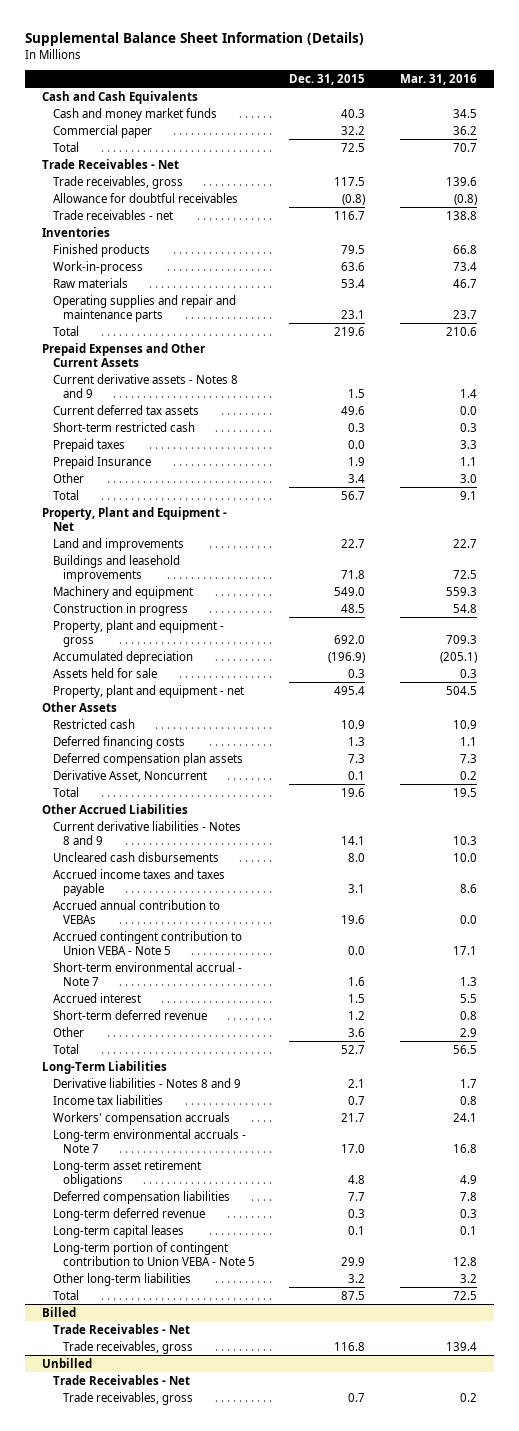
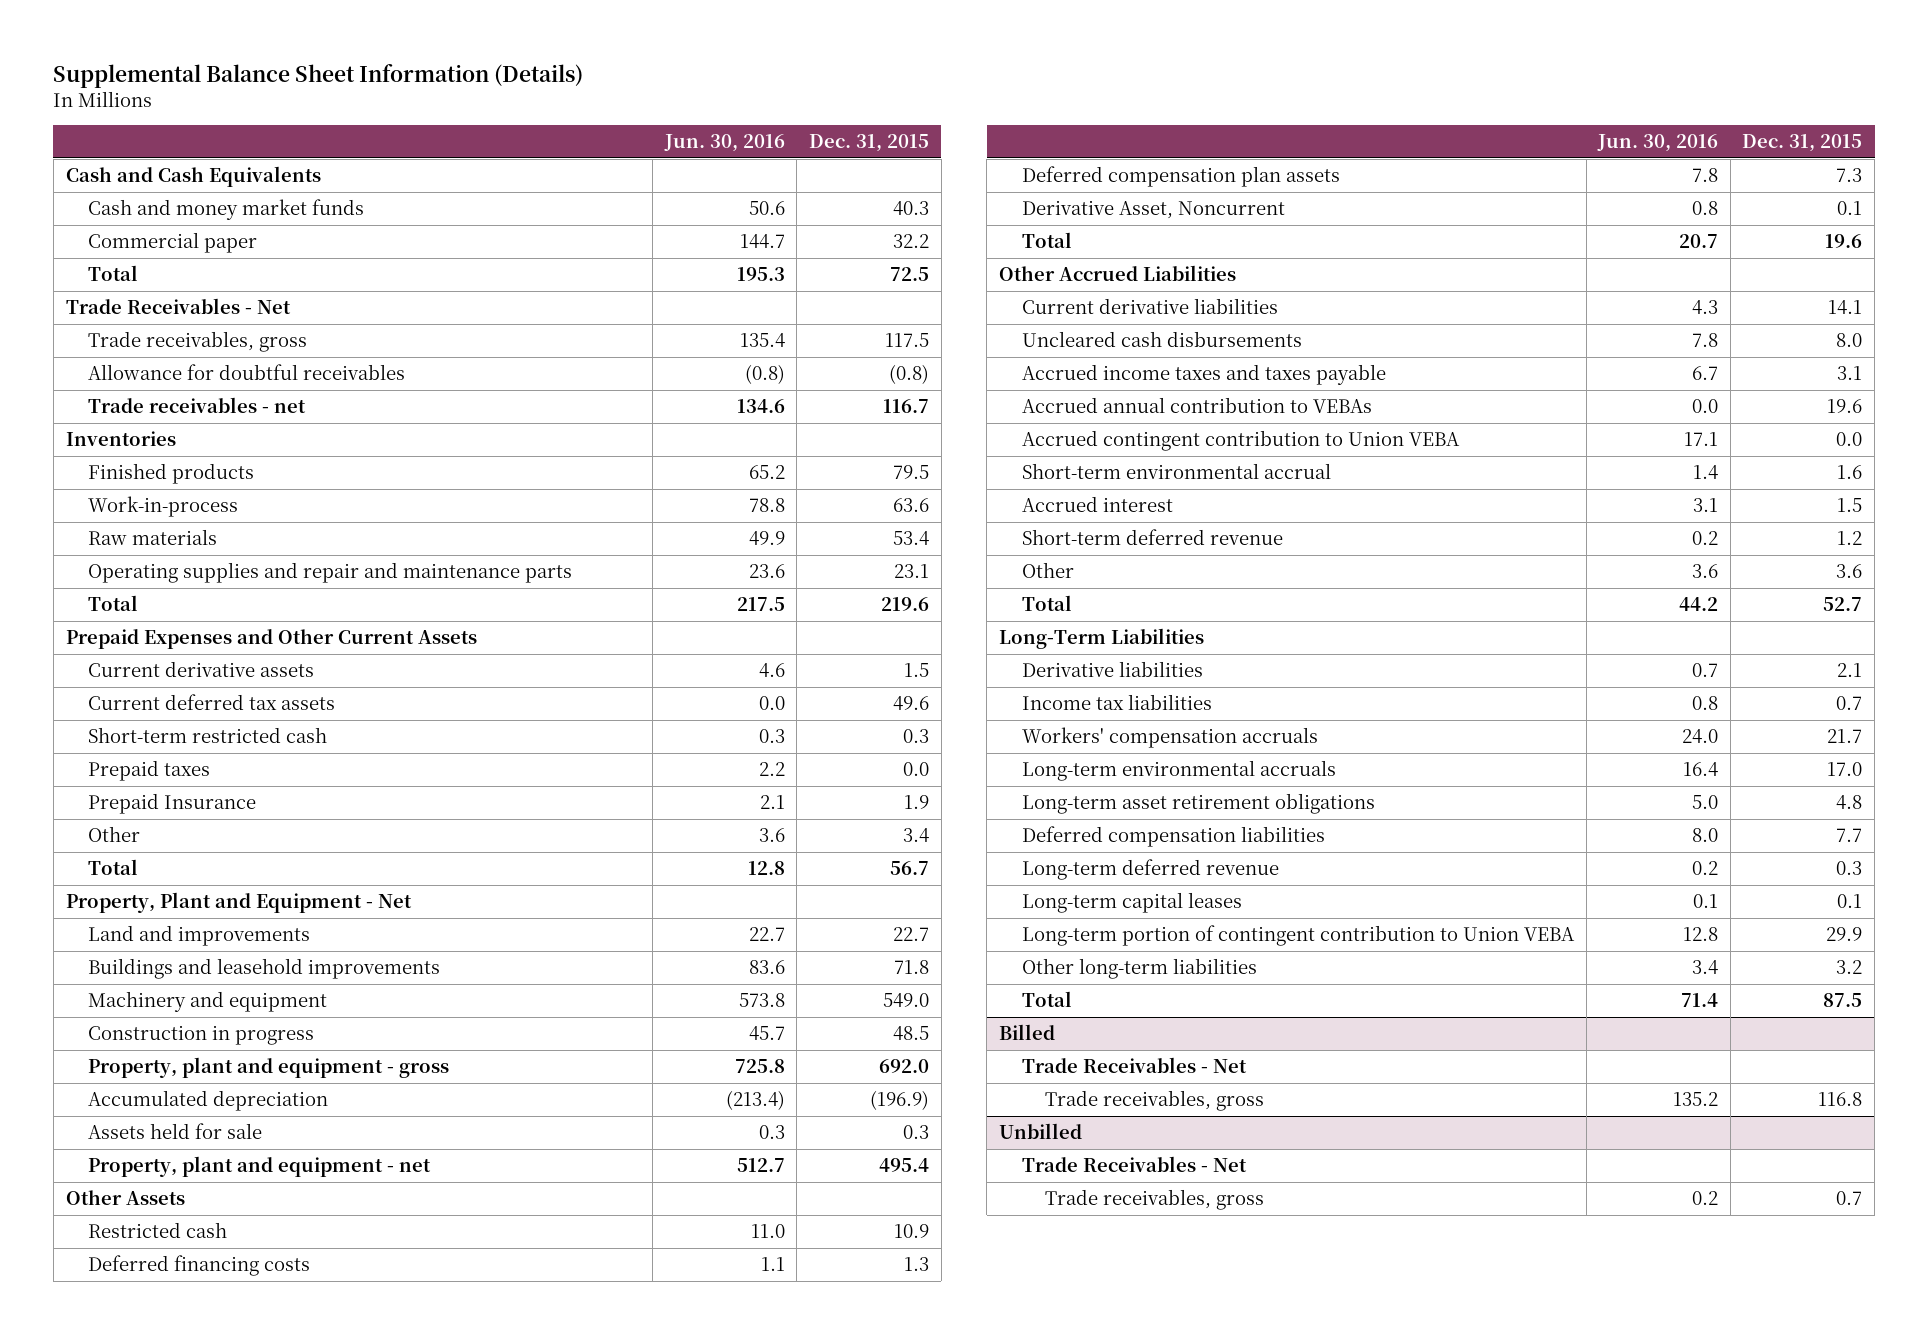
- | Dec. 31, 2015 | Mar. 31, 2016
+ | Jun. 30, 2016 | Dec. 31, 2015
- Current derivative assets - Notes 8 and 9 | 1.5 | 1.4
+ Current derivative assets | 4.6 | 1.5
- Current derivative liabilities - Notes 8 and 9 | 14.1 | 10.3
+ Current derivative liabilities | 4.3 | 14.1
- Accrued contingent contribution to Union VEBA - Note 5 | 0.0 | 17.1
- Short-term environmental accrual - Note 7 | 1.6 | 1.3
+ Accrued contingent contribution to Union VEBA | 17.1 | 0.0
+ Short-term environmental accrual | 1.4 | 1.6
- Derivative liabilities - Notes 8 and 9 | 2.1 | 1.7
+ Derivative liabilities | 0.7 | 2.1
- Long-term environmental accruals - Note 7 | 17.0 | 16.8
+ Long-term environmental accruals | 16.4 | 17.0
- Long-term portion of contingent contribution to Union VEBA - Note 5 | 29.9 | 12.8
+ Long-term portion of contingent contribution to Union VEBA | 12.8 | 29.9

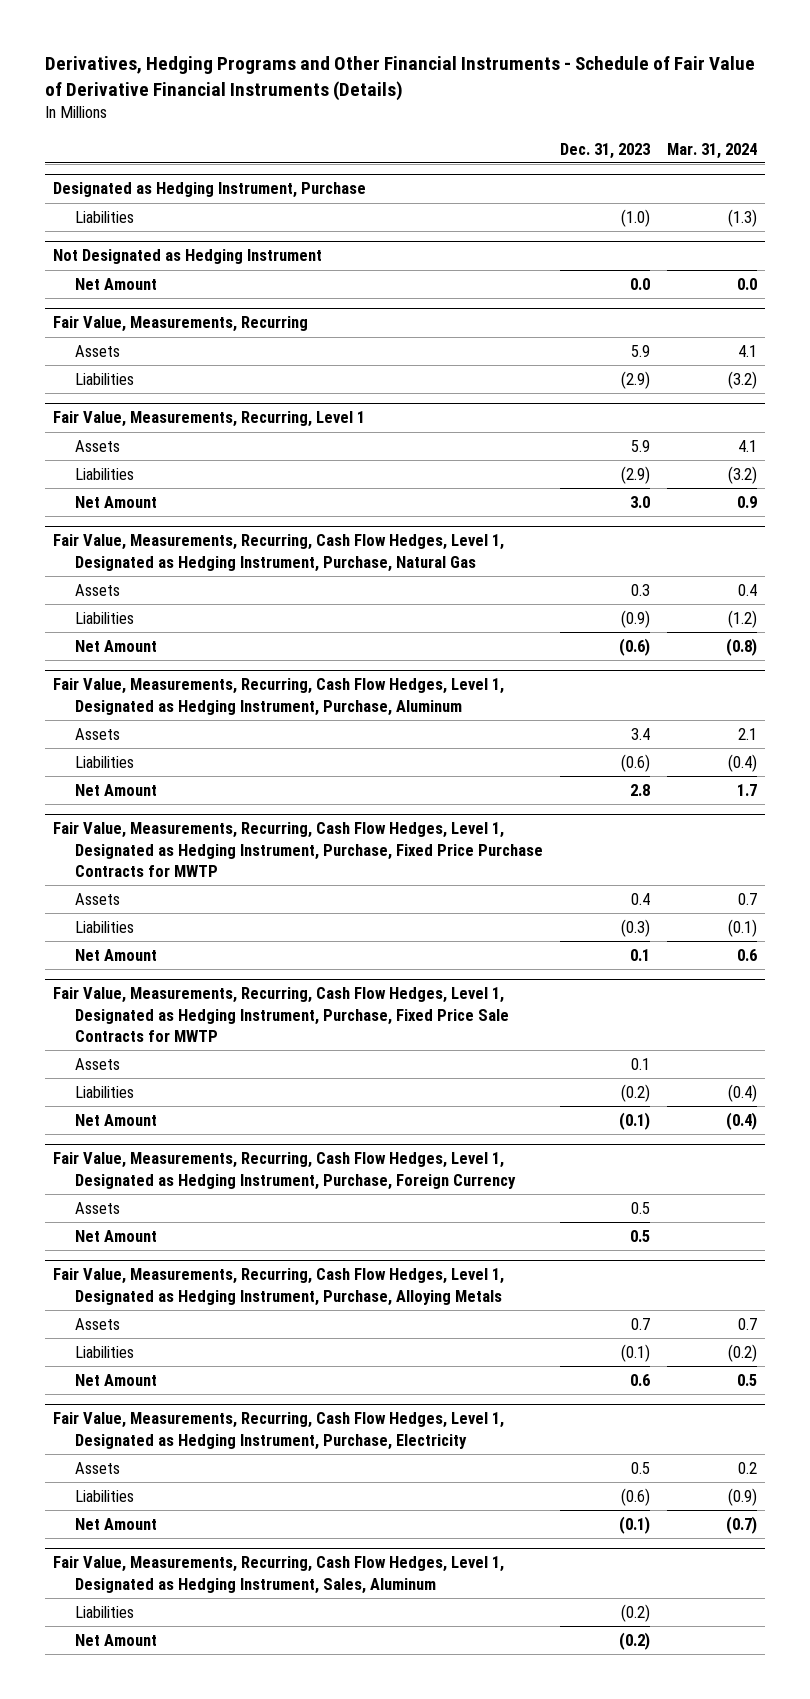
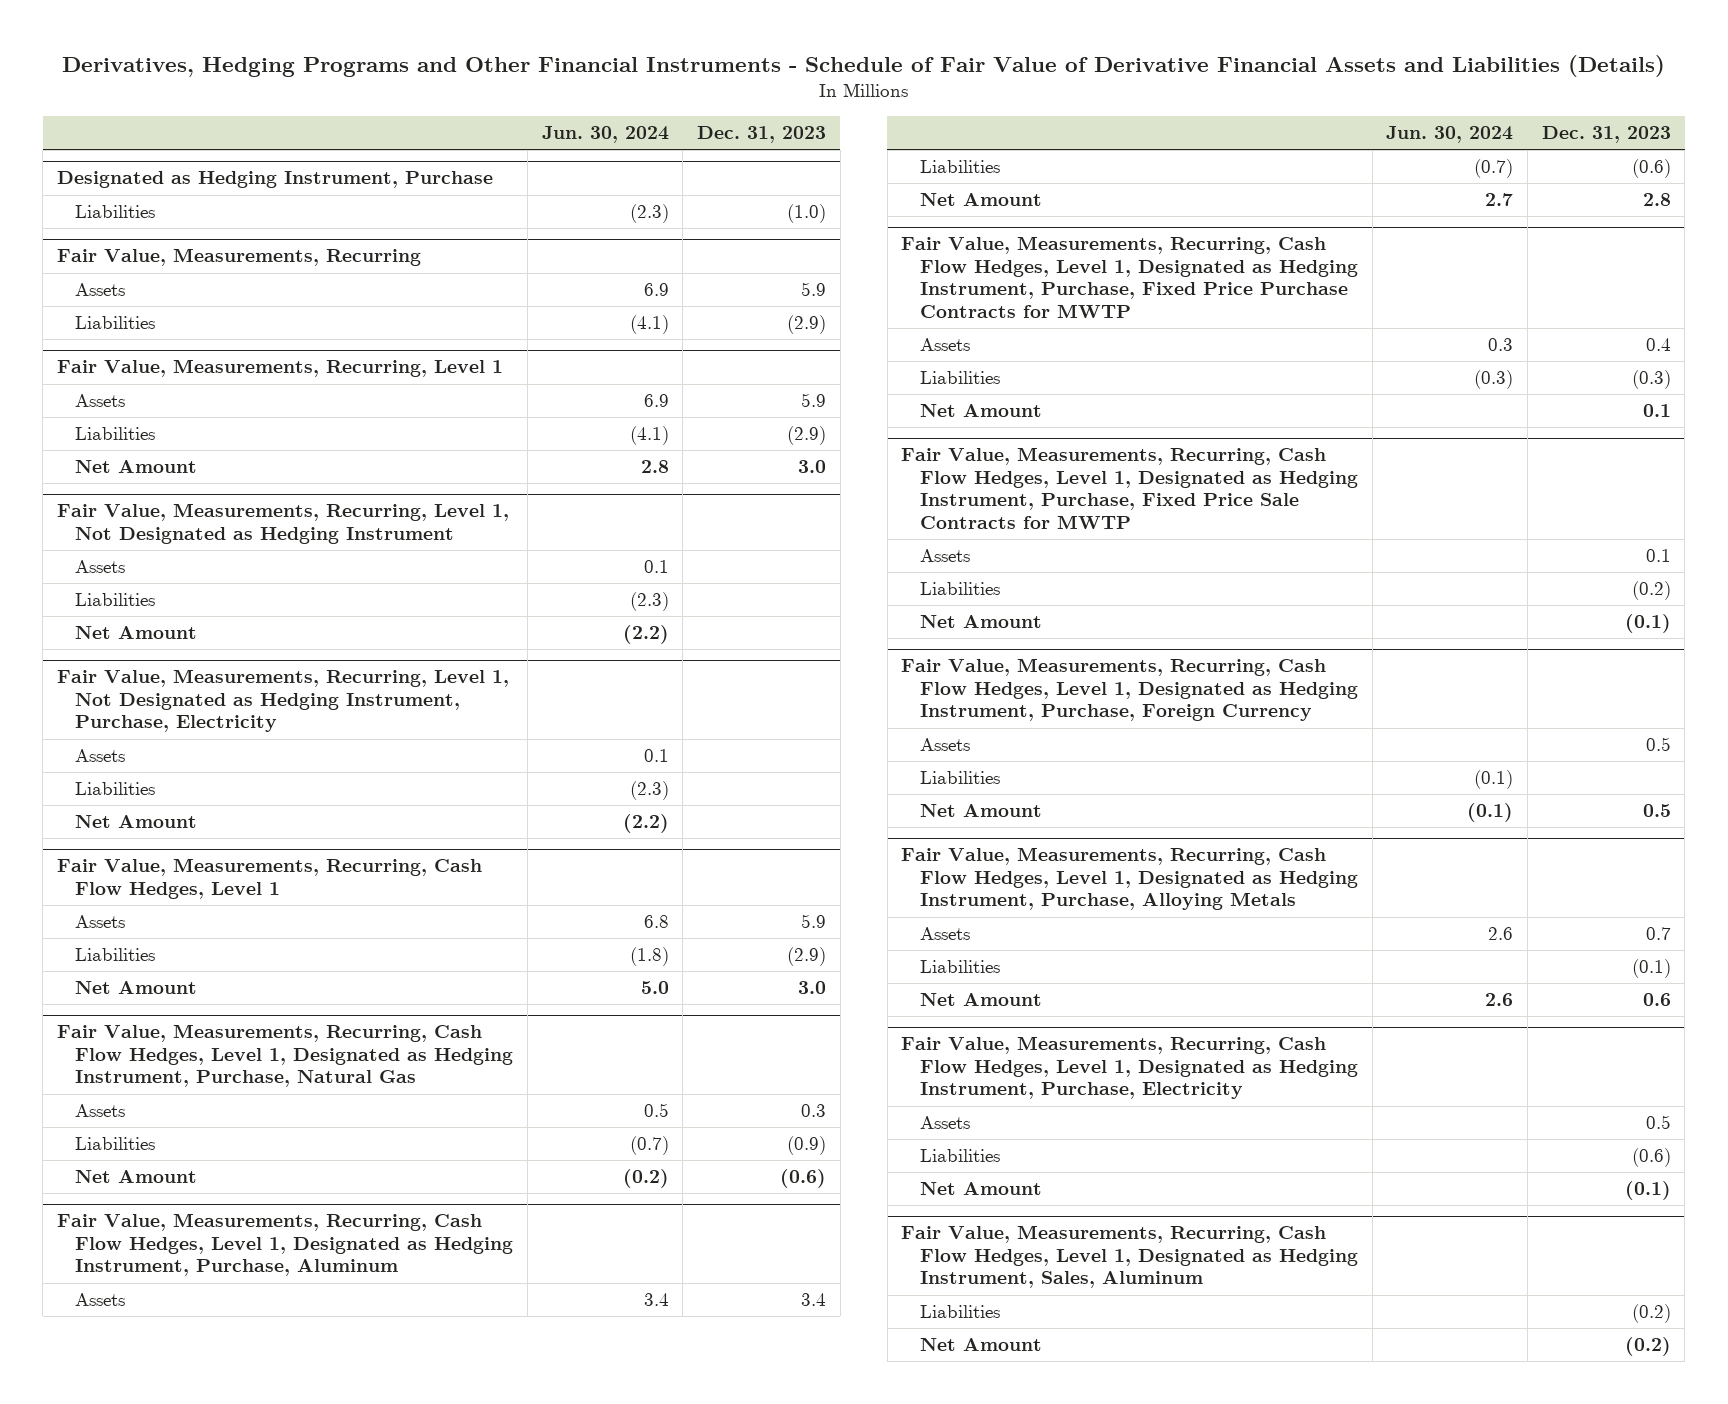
- Derivatives, Hedging Programs and Other Financial Instruments - Schedule of Fair Value of Derivative Financial Instruments (Details)
+ Derivatives, Hedging Programs and Other Financial Instruments - Schedule of Fair Value of Derivative Financial Assets and Liabilities (Details)
- | Dec. 31, 2023 | Mar. 31, 2024
+ | Jun. 30, 2024 | Dec. 31, 2023
- Not Designated as Hedging Instrument
- Net Amount | 0.0 | 0.0
+ Fair Value, Measurements, Recurring, Level 1, Not Designated as Hedging Instrument
+ Assets | 0.1 |
+ Liabilities | (2.3) |
+ Net Amount | (2.2) |
+ Fair Value, Measurements, Recurring, Level 1, Not Designated as Hedging Instrument, Purchase, Electricity
+ Assets | 0.1 |
+ Liabilities | (2.3) |
+ Net Amount | (2.2) |
+ Fair Value, Measurements, Recurring, Cash Flow Hedges, Level 1
+ Assets | 6.8 | 5.9
+ Liabilities | (1.8) | (2.9)
+ Net Amount | 5.0 | 3.0
@ Fair Value, Measurements, Recurring, Cash Flow Hedges, Level 1, Designated as Hedging Instrument, Purchase, Foreign Currency
+ Liabilities | (0.1) |

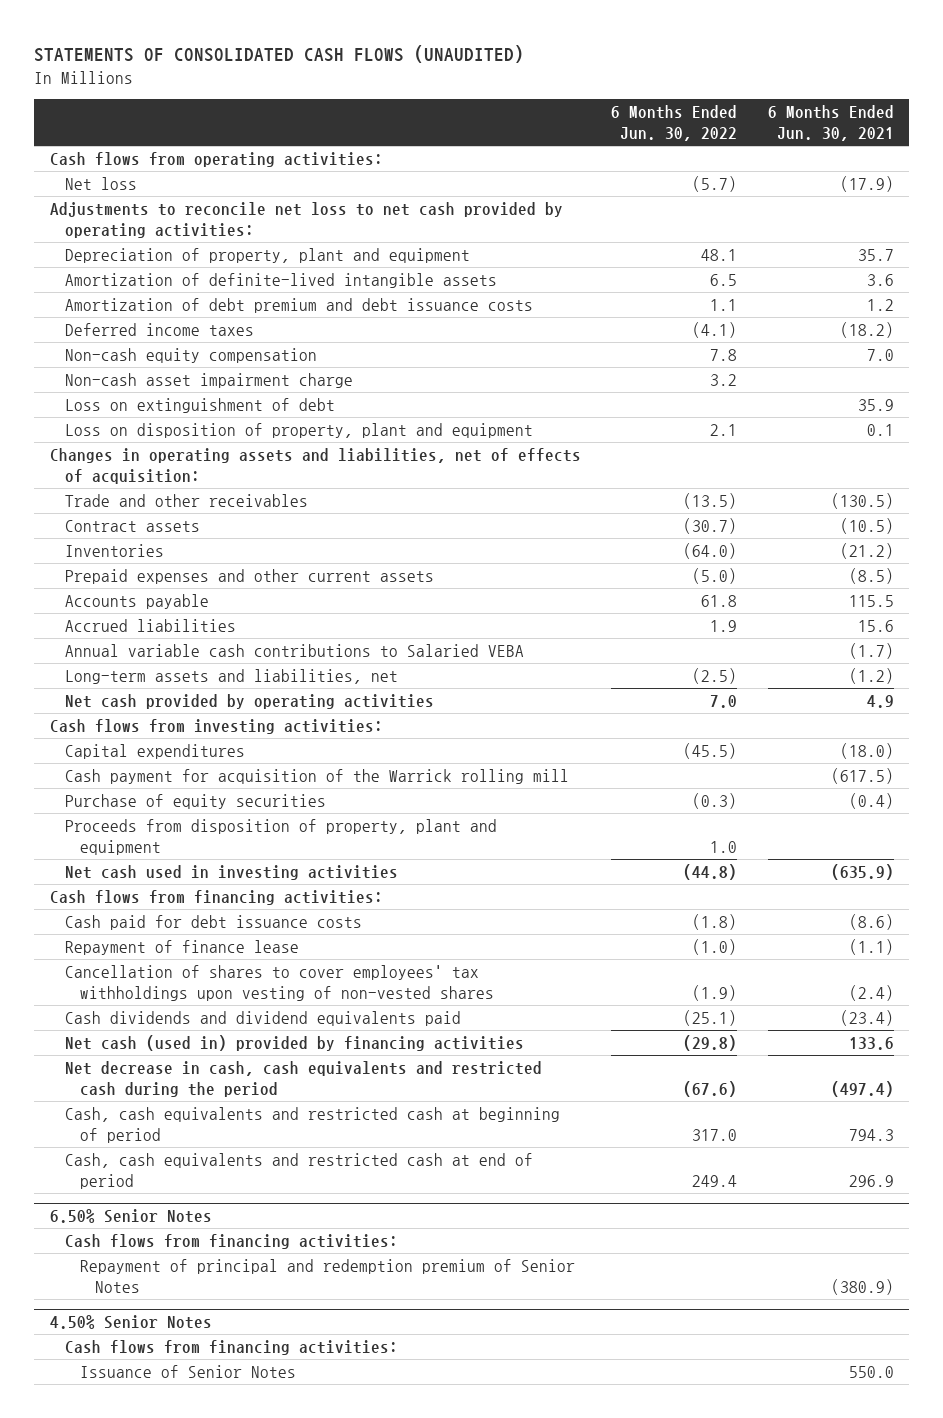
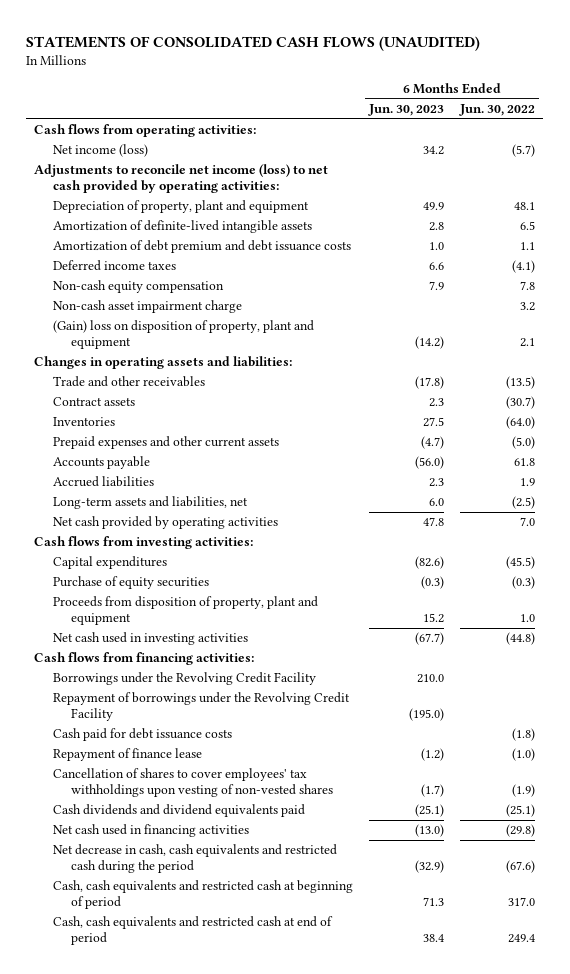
- | 6 Months Ended Jun. 30, 2022 | 6 Months Ended Jun. 30, 2021
+ | 6 Months Ended Jun. 30, 2023 | 6 Months Ended Jun. 30, 2022
- Net loss | (5.7) | (17.9)
- Adjustments to reconcile net loss to net cash provided by operating activities:
+ Net income (loss) | 34.2 | (5.7)
+ Adjustments to reconcile net income (loss) to net cash provided by operating activities:
- Loss on extinguishment of debt | | 35.9
- Loss on disposition of property, plant and equipment | 2.1 | 0.1
- Changes in operating assets and liabilities, net of effects of acquisition:
+ (Gain) loss on disposition of property, plant and equipment | (14.2) | 2.1
+ Changes in operating assets and liabilities:
- Annual variable cash contributions to Salaried VEBA | | (1.7)
- Cash payment for acquisition of the Warrick rolling mill | | (617.5)
+ Borrowings under the Revolving Credit Facility | 210.0 |
+ Repayment of borrowings under the Revolving Credit Facility | (195.0) |
- Net cash (used in) provided by financing activities | (29.8) | 133.6
+ Net cash used in financing activities | (13.0) | (29.8)
- 6.50% Senior Notes
- Cash flows from financing activities:
- Repayment of principal and redemption premium of Senior Notes | | (380.9)
- 4.50% Senior Notes
- Cash flows from financing activities:
- Issuance of Senior Notes | | 550.0

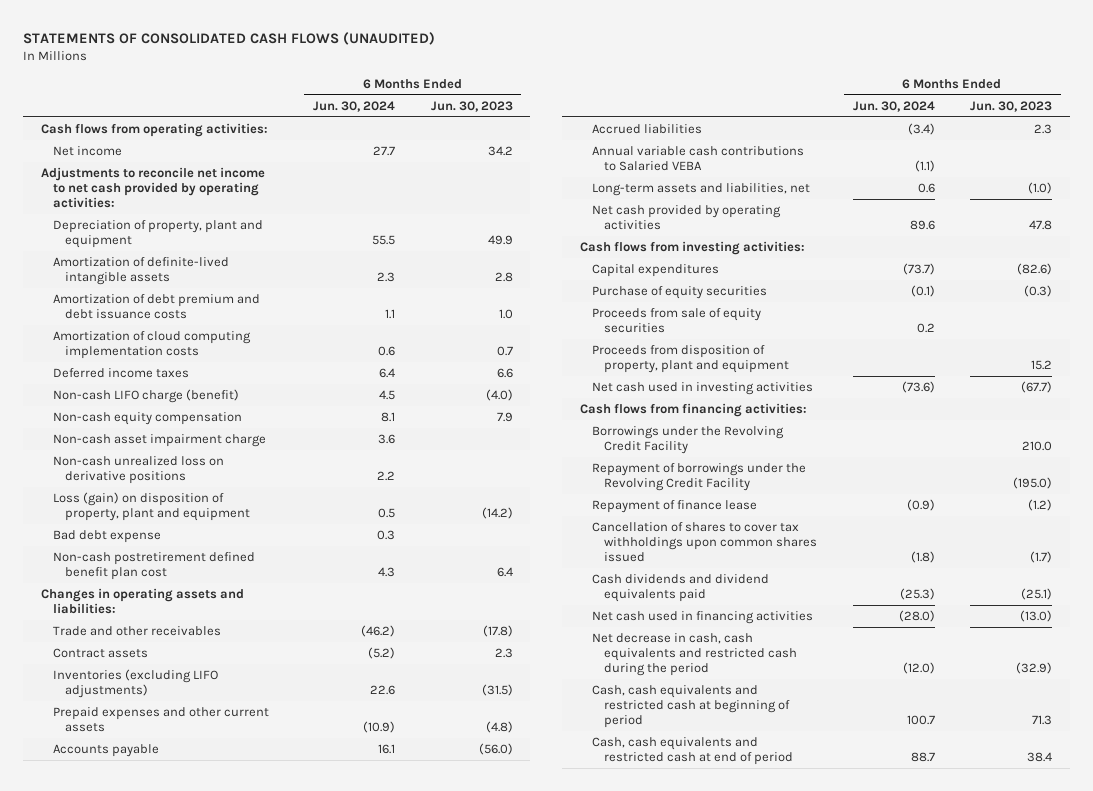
- | 6 Months Ended Jun. 30, 2023 | 6 Months Ended Jun. 30, 2022
+ | 6 Months Ended Jun. 30, 2024 | 6 Months Ended Jun. 30, 2023
- Net income (loss) | 34.2 | (5.7)
- Adjustments to reconcile net income (loss) to net cash provided by operating activities:
+ Net income | 27.7 | 34.2
+ Adjustments to reconcile net income to net cash provided by operating activities:
+ Amortization of cloud computing implementation costs | 0.6 | 0.7
+ Non-cash LIFO charge (benefit) | 4.5 | (4.0)
- (Gain) loss on disposition of property, plant and equipment | (14.2) | 2.1
+ Non-cash unrealized loss on derivative positions | 2.2 |
+ Loss (gain) on disposition of property, plant and equipment | 0.5 | (14.2)
+ Bad debt expense | 0.3 |
+ Non-cash postretirement defined benefit plan cost | 4.3 | 6.4
- Inventories | 27.5 | (64.0)
- Prepaid expenses and other current assets | (4.7) | (5.0)
+ Inventories (excluding LIFO adjustments) | 22.6 | (31.5)
+ Prepaid expenses and other current assets | (10.9) | (4.8)
- Long-term assets and liabilities, net | 6.0 | (2.5)
+ Annual variable cash contributions to Salaried VEBA | (1.1) |
+ Long-term assets and liabilities, net | 0.6 | (1.0)
+ Proceeds from sale of equity securities | 0.2 |
- Cash paid for debt issuance costs | | (1.8)
- Cancellation of shares to cover employees' tax withholdings upon vesting of non-vested shares | (1.7) | (1.9)
+ Cancellation of shares to cover tax withholdings upon common shares issued | (1.8) | (1.7)

